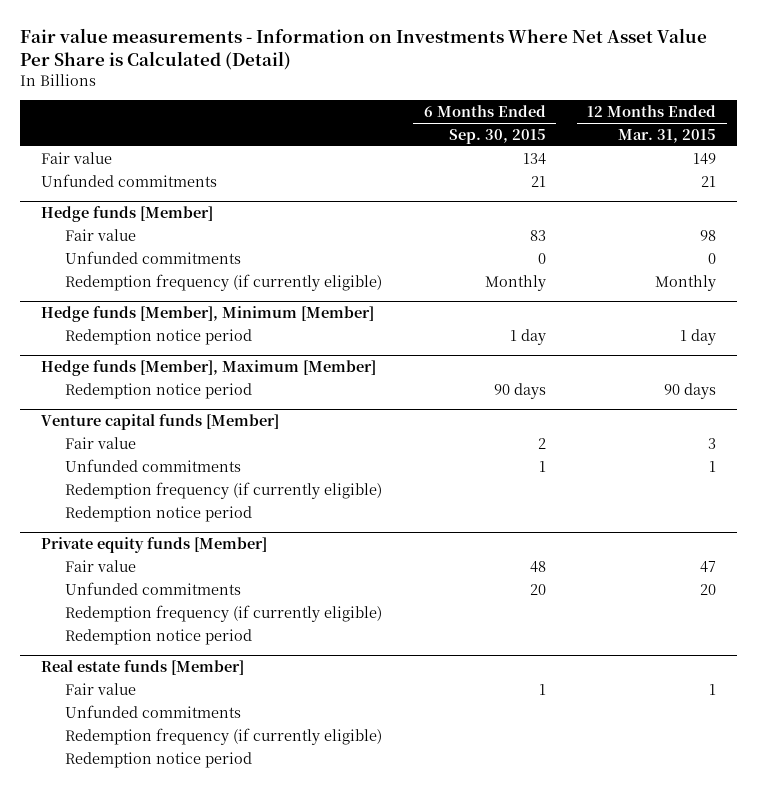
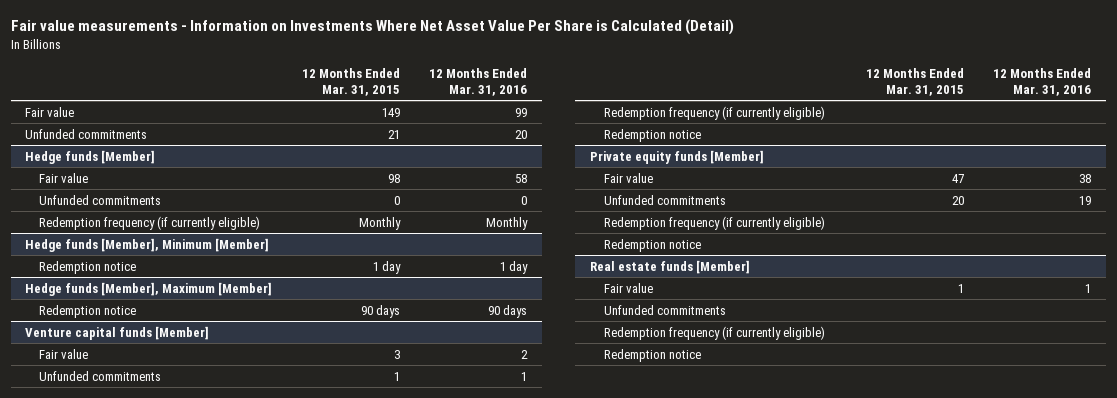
- | 6 Months Ended Sep. 30, 2015 | 12 Months Ended Mar. 31, 2015
+ | 12 Months Ended Mar. 31, 2015 | 12 Months Ended Mar. 31, 2016
@ Hedge funds [Member], Minimum [Member]
- Redemption notice period | 1 day | 1 day
+ Redemption notice | 1 day | 1 day
@ Hedge funds [Member], Maximum [Member]
- Redemption notice period | 90 days | 90 days
+ Redemption notice | 90 days | 90 days
@ Venture capital funds [Member]
- Redemption notice period
+ Redemption notice
@ Private equity funds [Member]
- Redemption notice period
+ Redemption notice
@ Real estate funds [Member]
- Redemption notice period
+ Redemption notice

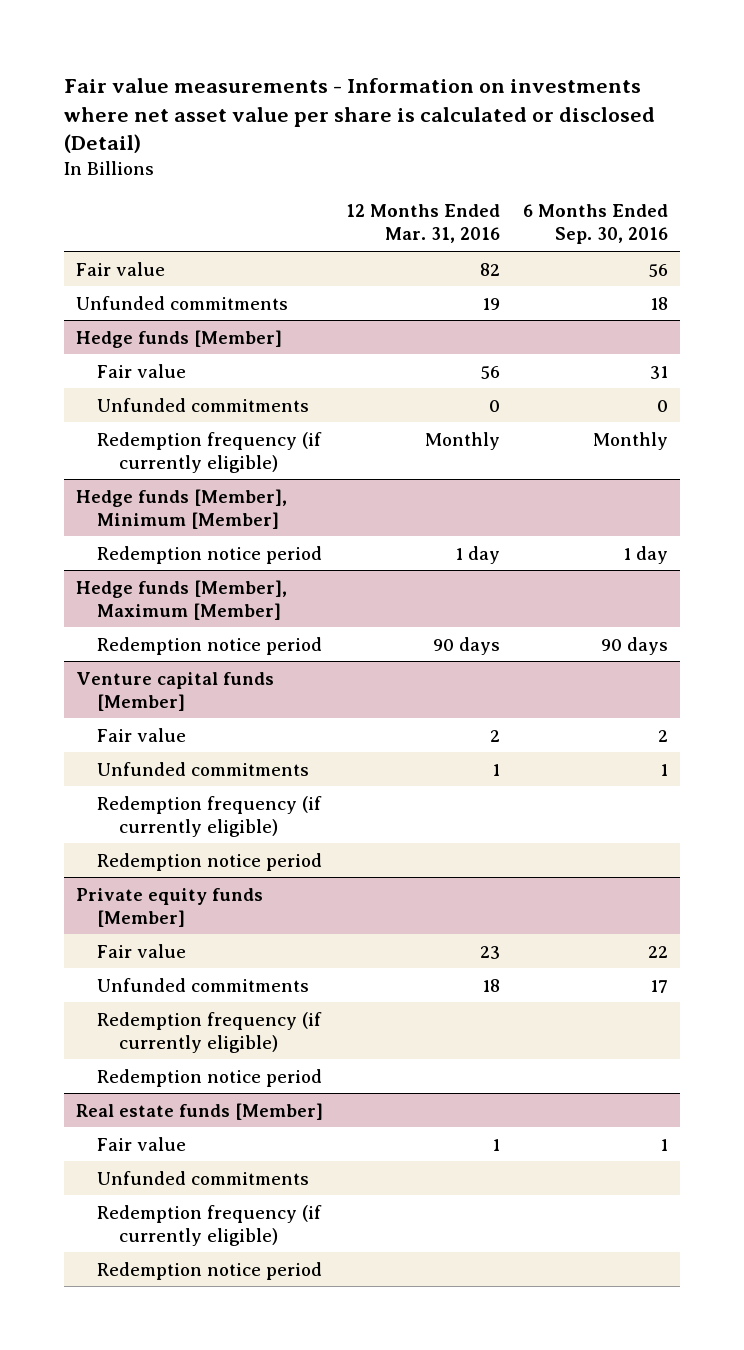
- Fair value measurements - Information on Investments Where Net Asset Value Per Share is Calculated (Detail)
+ Fair value measurements - Information on investments where net asset value per share is calculated or disclosed (Detail)
- | 12 Months Ended Mar. 31, 2015 | 12 Months Ended Mar. 31, 2016
+ | 12 Months Ended Mar. 31, 2016 | 6 Months Ended Sep. 30, 2016
- Fair value | 149 | 99
- Unfunded commitments | 21 | 20
+ Fair value | 82 | 56
+ Unfunded commitments | 19 | 18
@ Hedge funds [Member]
- Fair value | 98 | 58
+ Fair value | 56 | 31
@ Hedge funds [Member], Minimum [Member]
- Redemption notice | 1 day | 1 day
+ Redemption notice period | 1 day | 1 day
@ Hedge funds [Member], Maximum [Member]
- Redemption notice | 90 days | 90 days
+ Redemption notice period | 90 days | 90 days
@ Venture capital funds [Member]
- Redemption notice
+ Redemption notice period
@ Private equity funds [Member]
- Fair value | 47 | 38
- Unfunded commitments | 20 | 19
+ Fair value | 23 | 22
+ Unfunded commitments | 18 | 17
- Redemption notice
+ Redemption notice period
@ Real estate funds [Member]
- Redemption notice
+ Redemption notice period

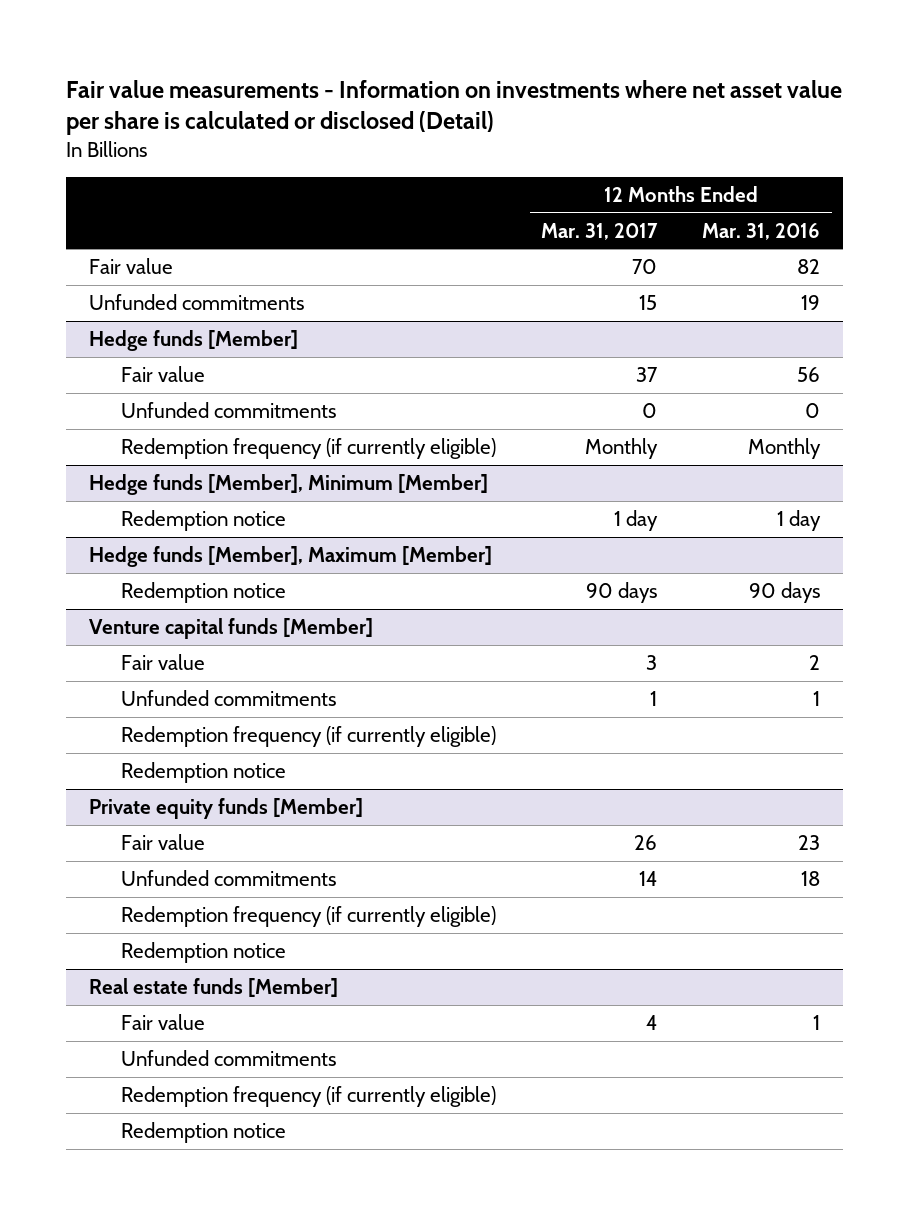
- | 12 Months Ended Mar. 31, 2016 | 6 Months Ended Sep. 30, 2016
+ | 12 Months Ended Mar. 31, 2017 | 12 Months Ended Mar. 31, 2016
@ Hedge funds [Member], Minimum [Member]
- Redemption notice period | 1 day | 1 day
+ Redemption notice | 1 day | 1 day
@ Hedge funds [Member], Maximum [Member]
- Redemption notice period | 90 days | 90 days
+ Redemption notice | 90 days | 90 days
@ Venture capital funds [Member]
- Redemption notice period
+ Redemption notice
@ Private equity funds [Member]
- Redemption notice period
+ Redemption notice
@ Real estate funds [Member]
- Redemption notice period
+ Redemption notice

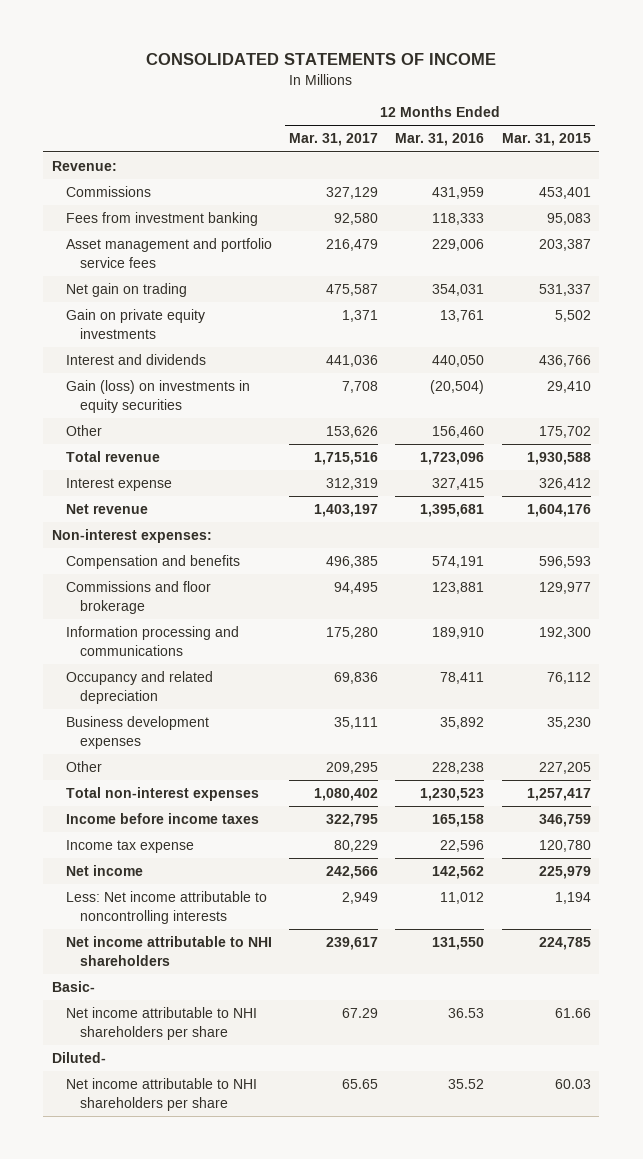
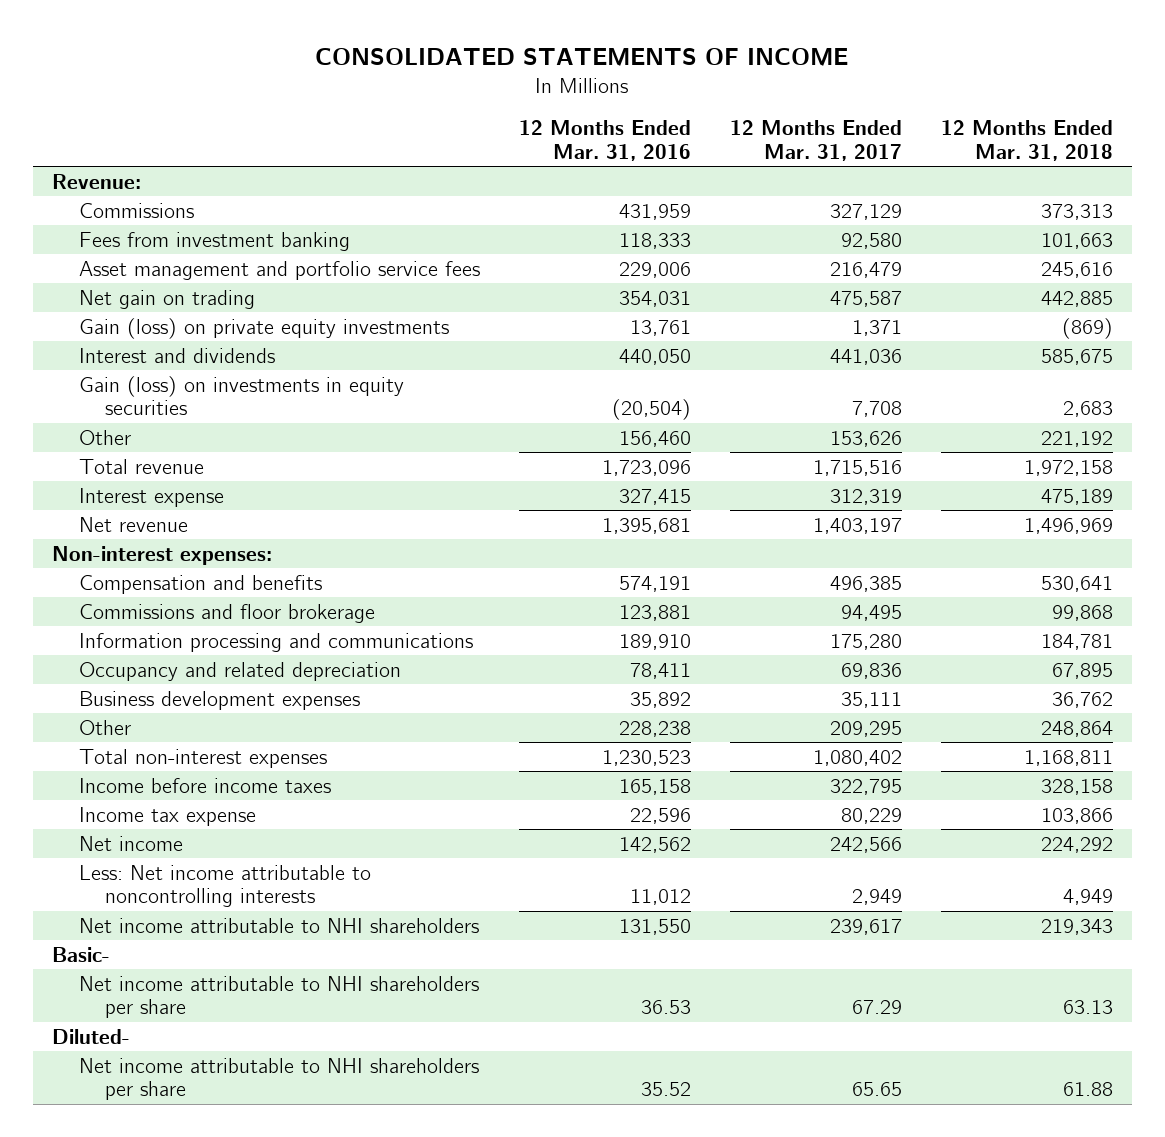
- | 12 Months Ended Mar. 31, 2017 | 12 Months Ended Mar. 31, 2016 | 12 Months Ended Mar. 31, 2015
+ | 12 Months Ended Mar. 31, 2016 | 12 Months Ended Mar. 31, 2017 | 12 Months Ended Mar. 31, 2018
- Gain on private equity investments | 1,371 | 13,761 | 5,502
+ Gain (loss) on private equity investments | 13,761 | 1,371 | (869)

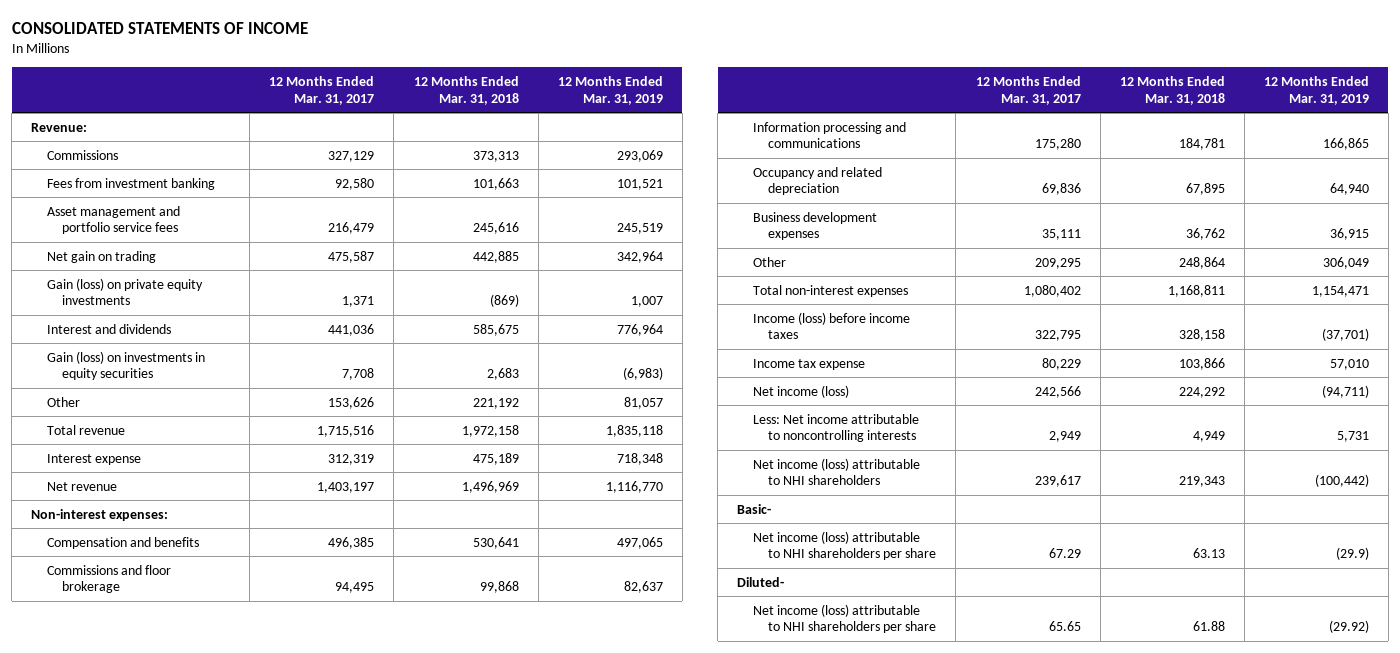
- | 12 Months Ended Mar. 31, 2016 | 12 Months Ended Mar. 31, 2017 | 12 Months Ended Mar. 31, 2018
+ | 12 Months Ended Mar. 31, 2017 | 12 Months Ended Mar. 31, 2018 | 12 Months Ended Mar. 31, 2019
- Income before income taxes | 165,158 | 322,795 | 328,158
+ Income (loss) before income taxes | 322,795 | 328,158 | (37,701)
- Net income | 142,562 | 242,566 | 224,292
+ Net income (loss) | 242,566 | 224,292 | (94,711)
- Net income attributable to NHI shareholders | 131,550 | 239,617 | 219,343
+ Net income (loss) attributable to NHI shareholders | 239,617 | 219,343 | (100,442)
- Net income attributable to NHI shareholders per share | 36.53 | 67.29 | 63.13
+ Net income (loss) attributable to NHI shareholders per share | 67.29 | 63.13 | (29.9)
- Net income attributable to NHI shareholders per share | 35.52 | 65.65 | 61.88
+ Net income (loss) attributable to NHI shareholders per share | 65.65 | 61.88 | (29.92)

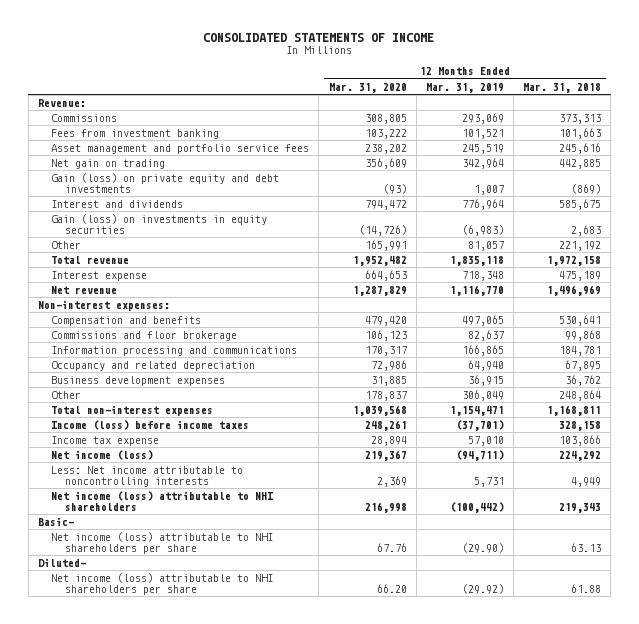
- | 12 Months Ended Mar. 31, 2017 | 12 Months Ended Mar. 31, 2018 | 12 Months Ended Mar. 31, 2019
+ | 12 Months Ended Mar. 31, 2020 | 12 Months Ended Mar. 31, 2019 | 12 Months Ended Mar. 31, 2018
- Gain (loss) on private equity investments | 1,371 | (869) | 1,007
+ Gain (loss) on private equity and debt investments | (93) | 1,007 | (869)
- Net income (loss) attributable to NHI shareholders per share | 67.29 | 63.13 | (29.9)
+ Net income (loss) attributable to NHI shareholders per share | 67.76 | (29.90) | 63.13

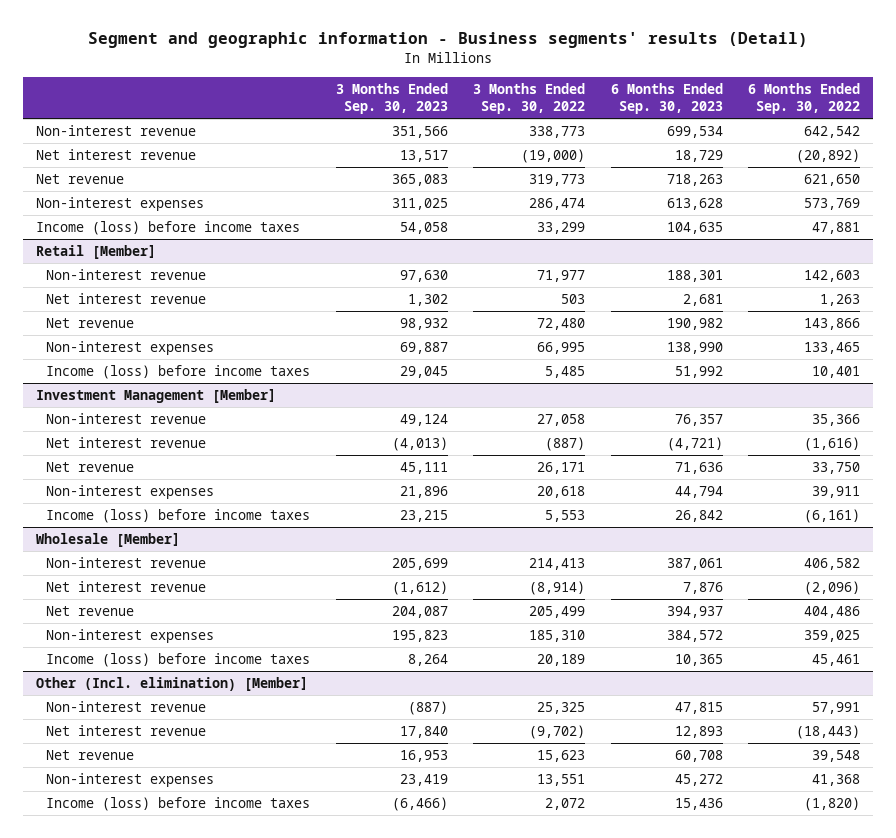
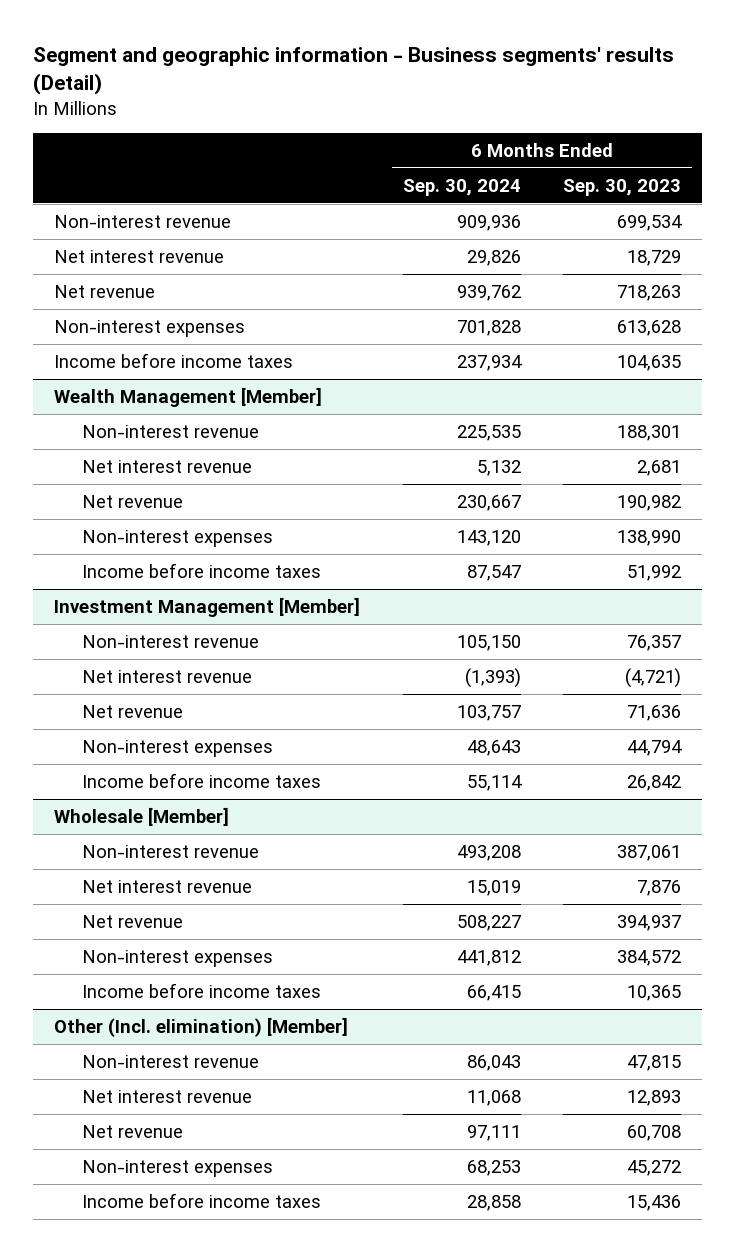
- | 3 Months Ended Sep. 30, 2023 | 3 Months Ended Sep. 30, 2022 | 6 Months Ended Sep. 30, 2023 | 6 Months Ended Sep. 30, 2022
+ | 6 Months Ended Sep. 30, 2024 | 6 Months Ended Sep. 30, 2023
- Income (loss) before income taxes | 54,058 | 33,299 | 104,635 | 47,881
- Retail [Member]
+ Income before income taxes | 237,934 | 104,635
+ Wealth Management [Member]
- Income (loss) before income taxes | 29,045 | 5,485 | 51,992 | 10,401
+ Income before income taxes | 87,547 | 51,992
@ Investment Management [Member]
- Income (loss) before income taxes | 23,215 | 5,553 | 26,842 | (6,161)
+ Income before income taxes | 55,114 | 26,842
@ Wholesale [Member]
- Income (loss) before income taxes | 8,264 | 20,189 | 10,365 | 45,461
+ Income before income taxes | 66,415 | 10,365
@ Other (Incl. elimination) [Member]
- Income (loss) before income taxes | (6,466) | 2,072 | 15,436 | (1,820)
+ Income before income taxes | 28,858 | 15,436

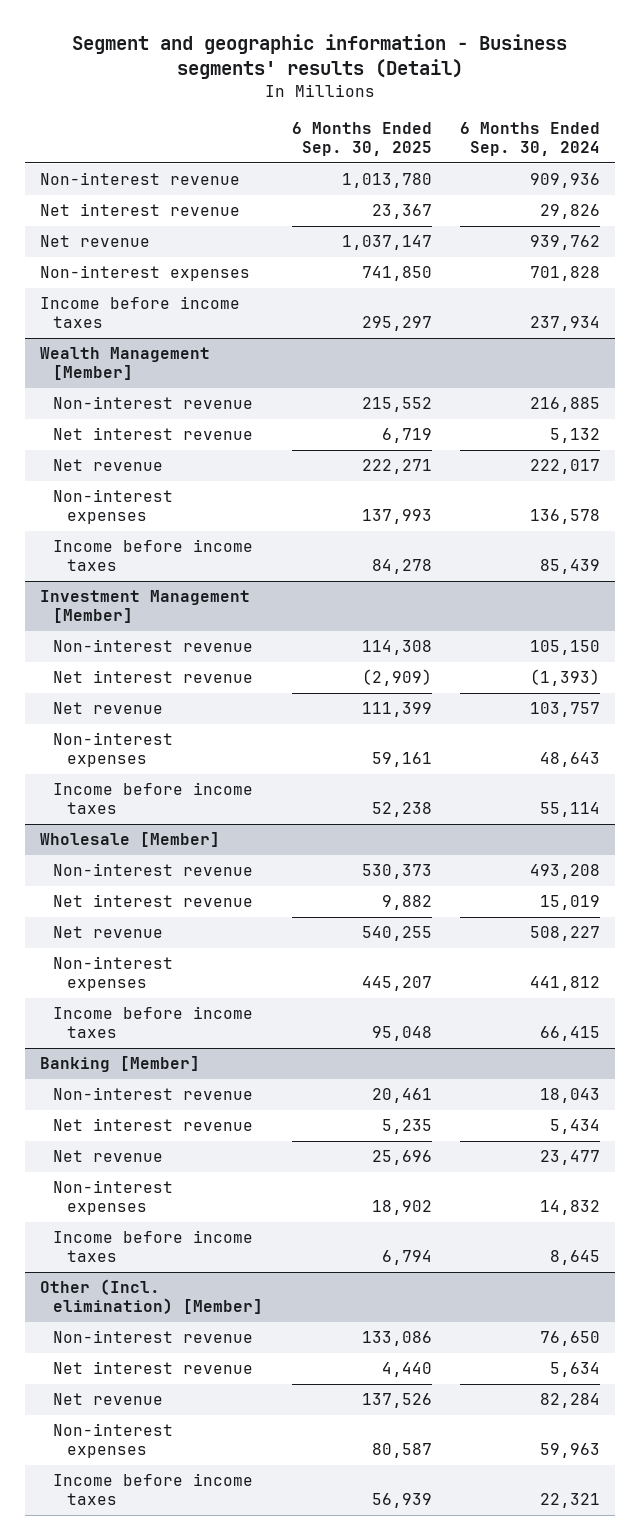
- | 6 Months Ended Sep. 30, 2024 | 6 Months Ended Sep. 30, 2023
+ | 6 Months Ended Sep. 30, 2025 | 6 Months Ended Sep. 30, 2024
@ Wealth Management [Member]
- Non-interest revenue | 225,535 | 188,301
+ Non-interest revenue | 215,552 | 216,885
- Net revenue | 230,667 | 190,982
- Non-interest expenses | 143,120 | 138,990
- Income before income taxes | 87,547 | 51,992
+ Net revenue | 222,271 | 222,017
+ Non-interest expenses | 137,993 | 136,578
+ Income before income taxes | 84,278 | 85,439
+ Banking [Member]
+ Non-interest revenue | 20,461 | 18,043
+ Net interest revenue | 5,235 | 5,434
+ Net revenue | 25,696 | 23,477
+ Non-interest expenses | 18,902 | 14,832
+ Income before income taxes | 6,794 | 8,645
@ Other (Incl. elimination) [Member]
- Non-interest revenue | 86,043 | 47,815
- Net interest revenue | 11,068 | 12,893
- Net revenue | 97,111 | 60,708
- Non-interest expenses | 68,253 | 45,272
- Income before income taxes | 28,858 | 15,436
+ Non-interest revenue | 133,086 | 76,650
+ Net interest revenue | 4,440 | 5,634
+ Net revenue | 137,526 | 82,284
+ Non-interest expenses | 80,587 | 59,963
+ Income before income taxes | 56,939 | 22,321

